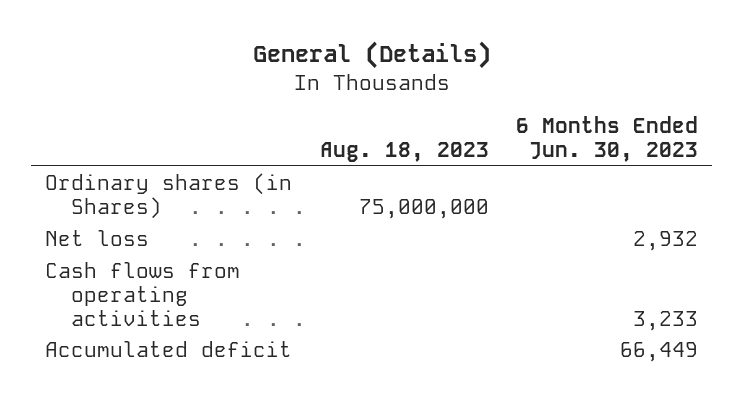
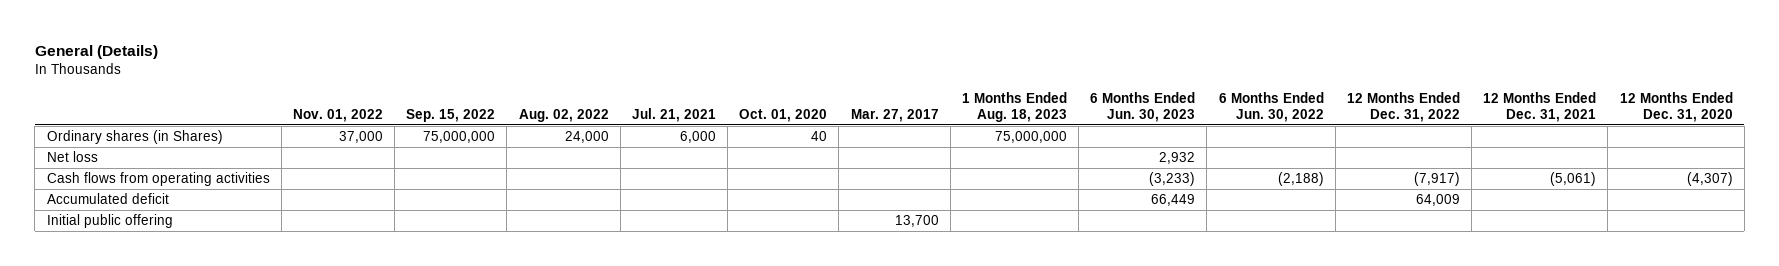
- | Aug. 18, 2023 | 6 Months Ended Jun. 30, 2023
+ | Nov. 01, 2022 | Sep. 15, 2022 | Aug. 02, 2022 | Jul. 21, 2021 | Oct. 01, 2020 | Mar. 27, 2017 | 1 Months Ended Aug. 18, 2023 | 6 Months Ended Jun. 30, 2023 | 6 Months Ended Jun. 30, 2022 | 12 Months Ended Dec. 31, 2022 | 12 Months Ended Dec. 31, 2021 | 12 Months Ended Dec. 31, 2020
- Cash flows from operating activities | | 3,233
+ Cash flows from operating activities | | | | | | | | (3,233) | (2,188) | (7,917) | (5,061) | (4,307)
+ Initial public offering | | | | | | 13,700 | | | | | |

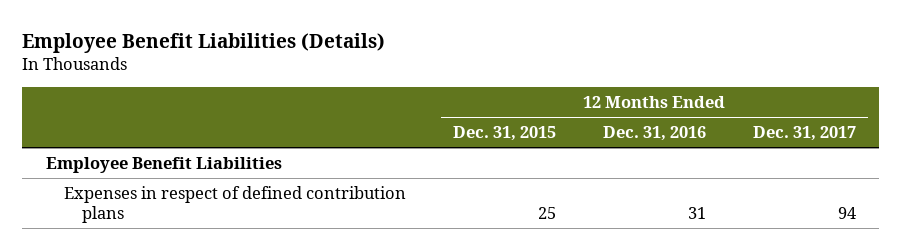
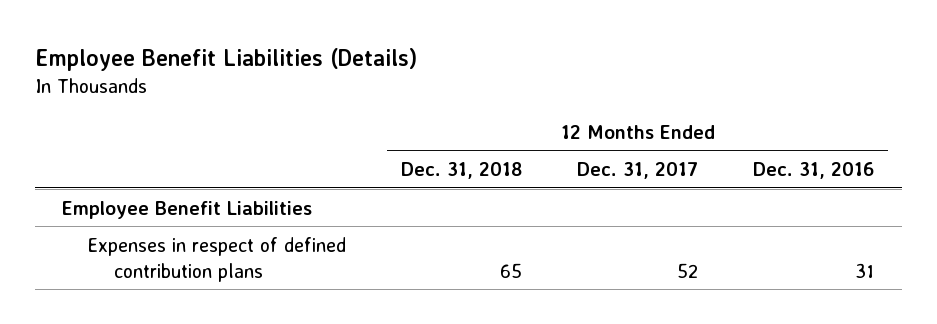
- | 12 Months Ended Dec. 31, 2015 | 12 Months Ended Dec. 31, 2016 | 12 Months Ended Dec. 31, 2017
+ | 12 Months Ended Dec. 31, 2018 | 12 Months Ended Dec. 31, 2017 | 12 Months Ended Dec. 31, 2016
- Expenses in respect of defined contribution plans | 25 | 31 | 94
+ Expenses in respect of defined contribution plans | 65 | 52 | 31

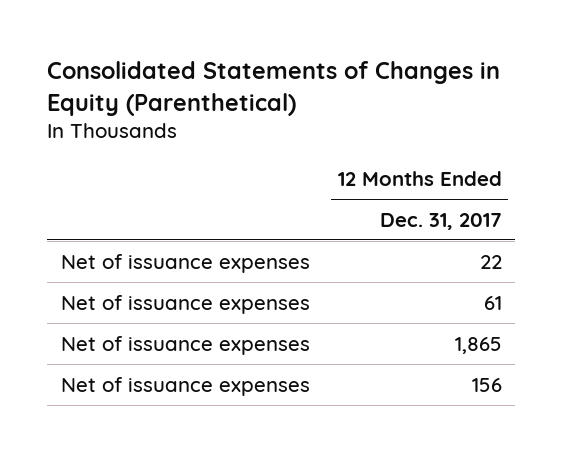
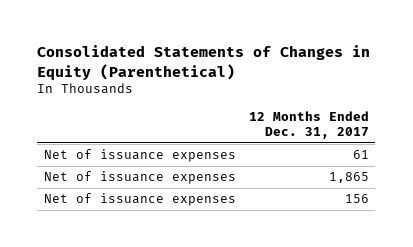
- Net of issuance expenses | 22

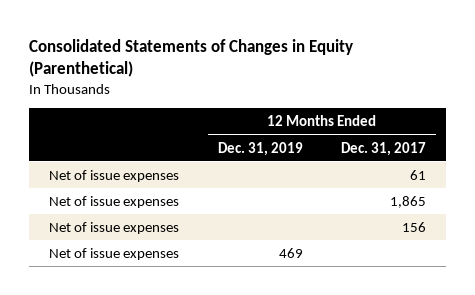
- | 12 Months Ended Dec. 31, 2017
+ | 12 Months Ended Dec. 31, 2019 | 12 Months Ended Dec. 31, 2017
- Net of issuance expenses | 61
- Net of issuance expenses | 1,865
- Net of issuance expenses | 156
+ Net of issue expenses | | 61
+ Net of issue expenses | | 1,865
+ Net of issue expenses | | 156
+ Net of issue expenses | 469 |

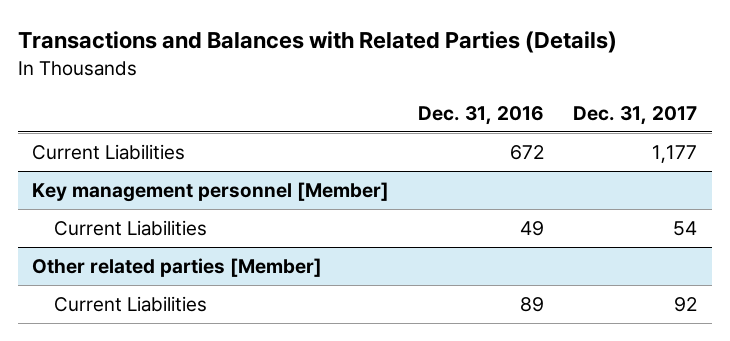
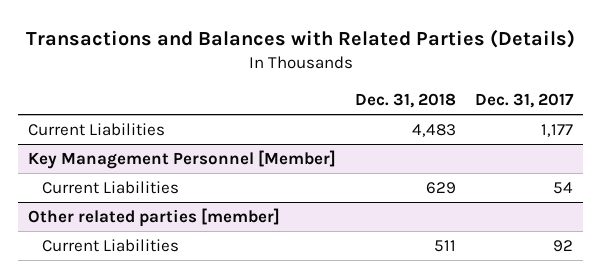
- | Dec. 31, 2016 | Dec. 31, 2017
+ | Dec. 31, 2018 | Dec. 31, 2017
- Key management personnel [Member]
+ Key Management Personnel [Member]
- Other related parties [Member]
+ Other related parties [member]

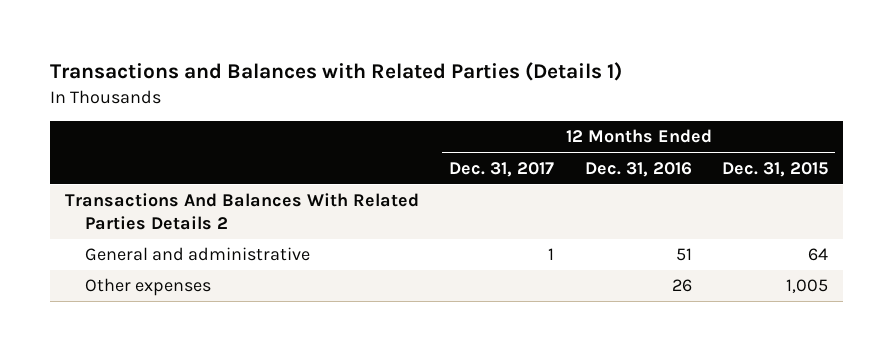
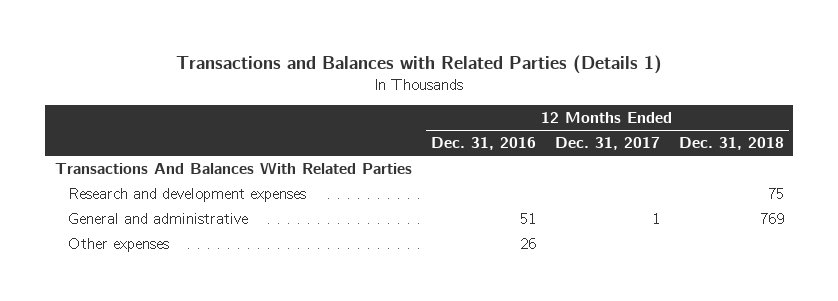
- | 12 Months Ended Dec. 31, 2017 | 12 Months Ended Dec. 31, 2016 | 12 Months Ended Dec. 31, 2015
+ | 12 Months Ended Dec. 31, 2016 | 12 Months Ended Dec. 31, 2017 | 12 Months Ended Dec. 31, 2018
- Transactions And Balances With Related Parties Details 2
+ Transactions And Balances With Related Parties
+ Research and development expenses | | | 75

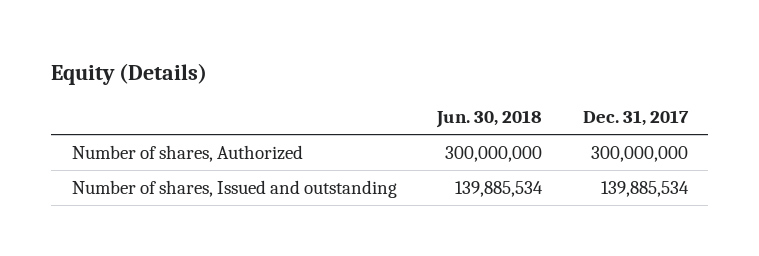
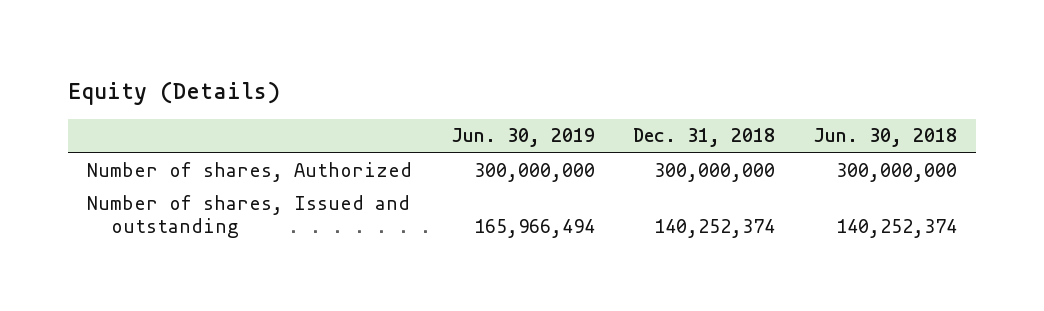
- | Jun. 30, 2018 | Dec. 31, 2017
+ | Jun. 30, 2019 | Dec. 31, 2018 | Jun. 30, 2018
- Number of shares, Issued and outstanding | 139,885,534 | 139,885,534
+ Number of shares, Issued and outstanding | 165,966,494 | 140,252,374 | 140,252,374

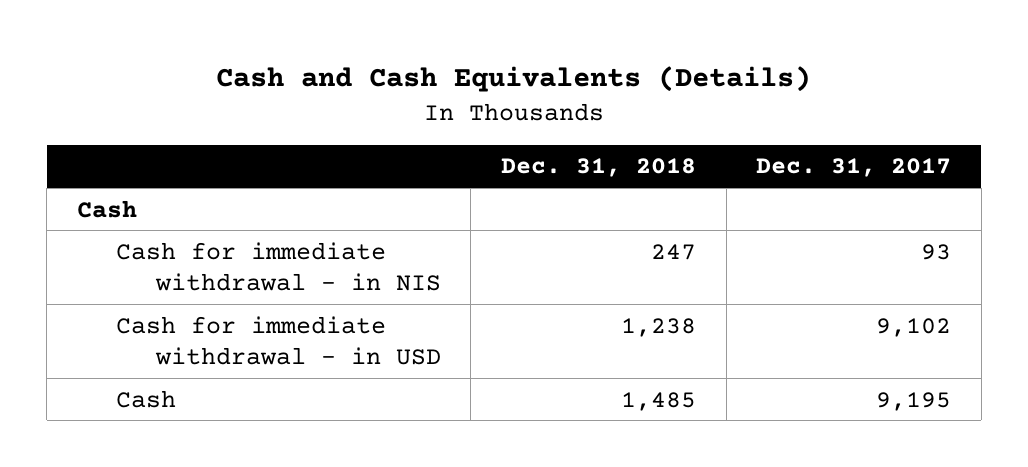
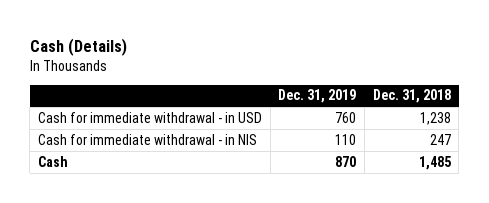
- Cash and Cash Equivalents (Details)
+ Cash (Details)
- | Dec. 31, 2018 | Dec. 31, 2017
+ | Dec. 31, 2019 | Dec. 31, 2018
- Cash
moved down: Cash for immediate withdrawal - in NIS | 110 | 247

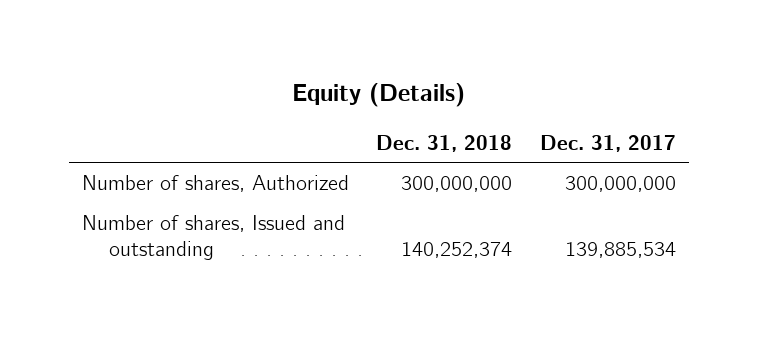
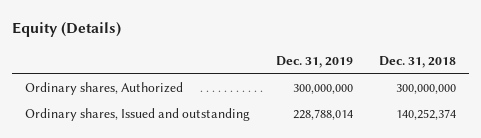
- | Dec. 31, 2018 | Dec. 31, 2017
+ | Dec. 31, 2019 | Dec. 31, 2018
- Number of shares, Authorized | 300,000,000 | 300,000,000
- Number of shares, Issued and outstanding | 140,252,374 | 139,885,534
+ Ordinary shares, Authorized | 300,000,000 | 300,000,000
+ Ordinary shares, Issued and outstanding | 228,788,014 | 140,252,374

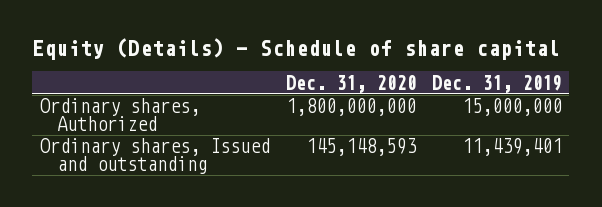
- Equity (Details)
+ Equity (Details) - Schedule of share capital
- | Dec. 31, 2019 | Dec. 31, 2018
+ | Dec. 31, 2020 | Dec. 31, 2019
- Ordinary shares, Authorized | 300,000,000 | 300,000,000
- Ordinary shares, Issued and outstanding | 228,788,014 | 140,252,374
+ Ordinary shares, Authorized | 1,800,000,000 | 15,000,000
+ Ordinary shares, Issued and outstanding | 145,148,593 | 11,439,401

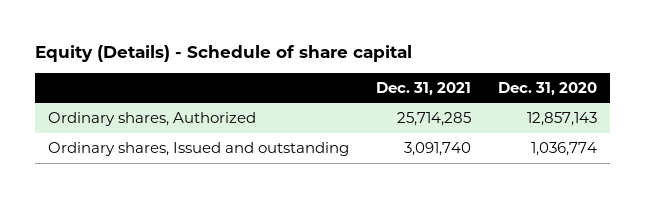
- | Dec. 31, 2020 | Dec. 31, 2019
+ | Dec. 31, 2021 | Dec. 31, 2020
- Ordinary shares, Authorized | 1,800,000,000 | 15,000,000
- Ordinary shares, Issued and outstanding | 145,148,593 | 11,439,401
+ Ordinary shares, Authorized | 25,714,285 | 12,857,143
+ Ordinary shares, Issued and outstanding | 3,091,740 | 1,036,774

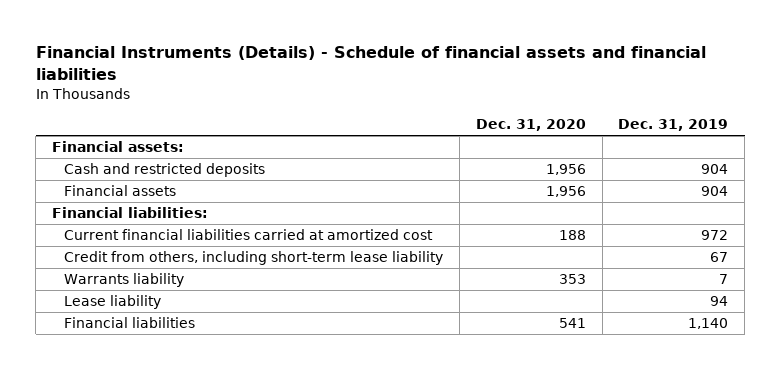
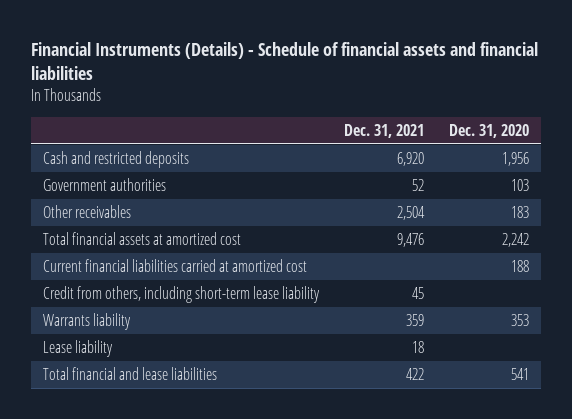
- | Dec. 31, 2020 | Dec. 31, 2019
+ | Dec. 31, 2021 | Dec. 31, 2020
- Financial assets:
- Financial assets | 1,956 | 904
- Financial liabilities:
+ Government authorities | 52 | 103
+ Other receivables | 2,504 | 183
+ Total financial assets at amortized cost | 9,476 | 2,242
- Financial liabilities | 541 | 1,140
+ Total financial and lease liabilities | 422 | 541

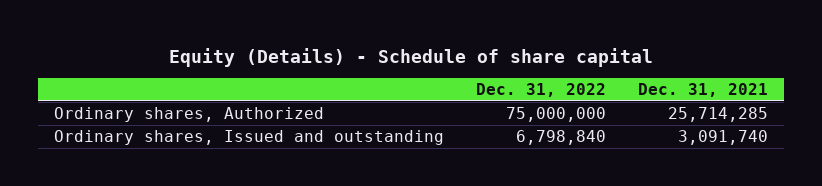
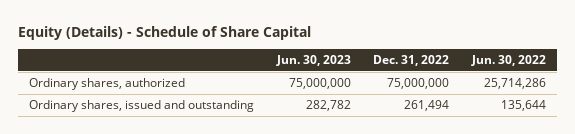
- Equity (Details) - Schedule of share capital
+ Equity (Details) - Schedule of Share Capital
- | Dec. 31, 2022 | Dec. 31, 2021
+ | Jun. 30, 2023 | Dec. 31, 2022 | Jun. 30, 2022
- Ordinary shares, Authorized | 75,000,000 | 25,714,285
- Ordinary shares, Issued and outstanding | 6,798,840 | 3,091,740
+ Ordinary shares, authorized | 75,000,000 | 75,000,000 | 25,714,286
+ Ordinary shares, issued and outstanding | 282,782 | 261,494 | 135,644

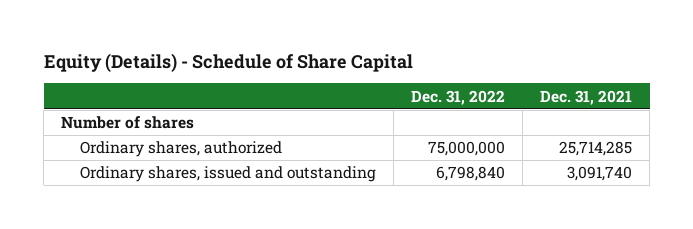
- | Jun. 30, 2023 | Dec. 31, 2022 | Jun. 30, 2022
+ | Dec. 31, 2022 | Dec. 31, 2021
+ Number of shares
- Ordinary shares, issued and outstanding | 282,782 | 261,494 | 135,644
+ Ordinary shares, issued and outstanding | 6,798,840 | 3,091,740

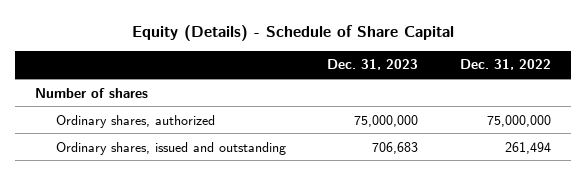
- | Dec. 31, 2022 | Dec. 31, 2021
+ | Dec. 31, 2023 | Dec. 31, 2022
- Ordinary shares, issued and outstanding | 6,798,840 | 3,091,740
+ Ordinary shares, issued and outstanding | 706,683 | 261,494

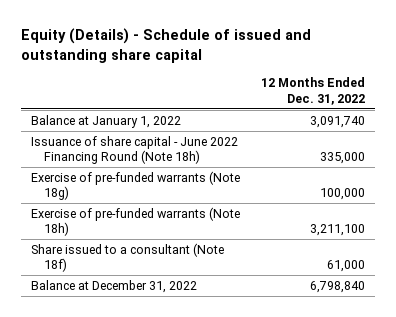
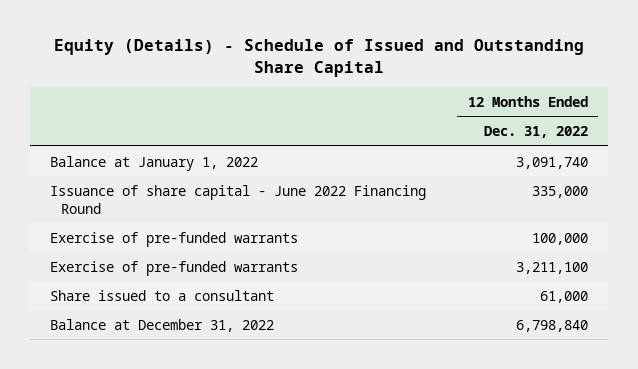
- Equity (Details) - Schedule of issued and outstanding share capital
+ Equity (Details) - Schedule of Issued and Outstanding Share Capital
- Issuance of share capital - June 2022 Financing Round (Note 18h) | 335,000
- Exercise of pre-funded warrants (Note 18g) | 100,000
- Exercise of pre-funded warrants (Note 18h) | 3,211,100
- Share issued to a consultant (Note 18f) | 61,000
+ Issuance of share capital - June 2022 Financing Round | 335,000
+ Exercise of pre-funded warrants | 100,000
+ Exercise of pre-funded warrants | 3,211,100
+ Share issued to a consultant | 61,000

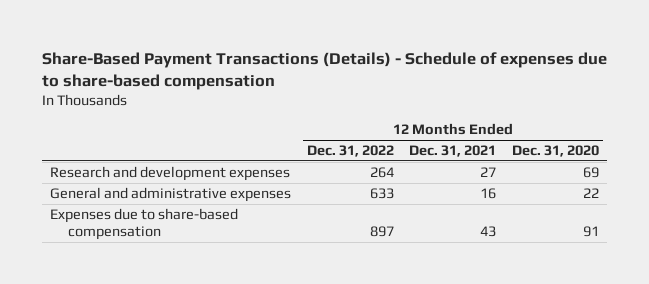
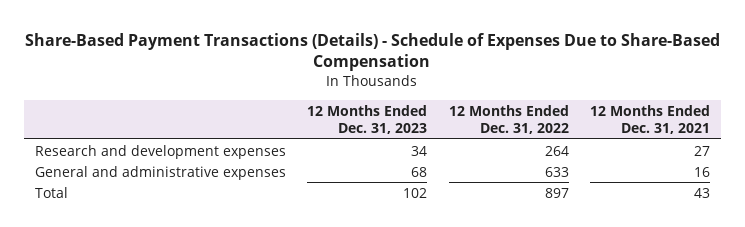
- Share-Based Payment Transactions (Details) - Schedule of expenses due to share-based compensation
+ Share-Based Payment Transactions (Details) - Schedule of Expenses Due to Share-Based Compensation
- | 12 Months Ended Dec. 31, 2022 | 12 Months Ended Dec. 31, 2021 | 12 Months Ended Dec. 31, 2020
+ | 12 Months Ended Dec. 31, 2023 | 12 Months Ended Dec. 31, 2022 | 12 Months Ended Dec. 31, 2021
- Expenses due to share-based compensation | 897 | 43 | 91
+ Total | 102 | 897 | 43

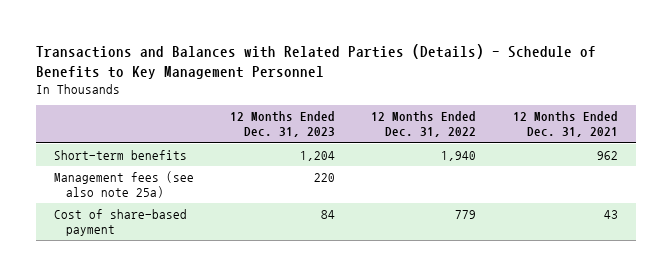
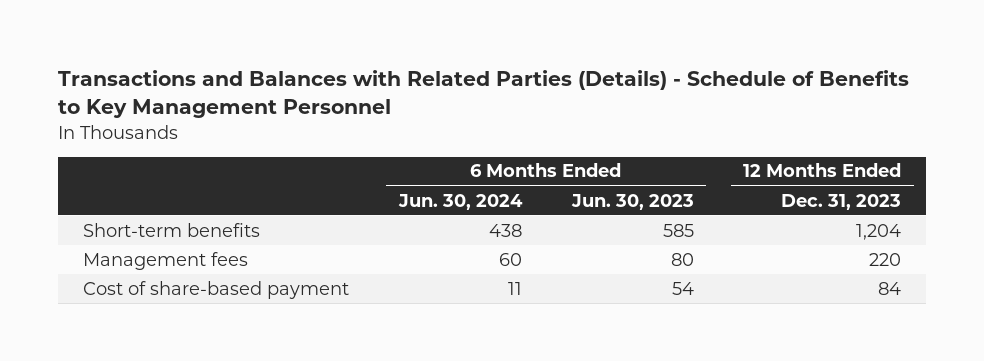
- | 12 Months Ended Dec. 31, 2023 | 12 Months Ended Dec. 31, 2022 | 12 Months Ended Dec. 31, 2021
+ | 6 Months Ended Jun. 30, 2024 | 6 Months Ended Jun. 30, 2023 | 12 Months Ended Dec. 31, 2023
- Management fees (see also note 25a) | 220 | |
+ Management fees | 60 | 80 | 220

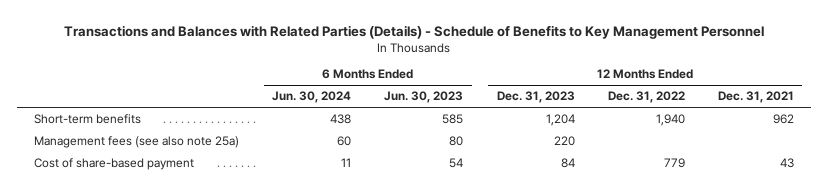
- | 6 Months Ended Jun. 30, 2024 | 6 Months Ended Jun. 30, 2023 | 12 Months Ended Dec. 31, 2023
+ | 6 Months Ended Jun. 30, 2024 | 6 Months Ended Jun. 30, 2023 | 12 Months Ended Dec. 31, 2023 | 12 Months Ended Dec. 31, 2022 | 12 Months Ended Dec. 31, 2021
- Management fees | 60 | 80 | 220
+ Management fees (see also note 25a) | 60 | 80 | 220 | |

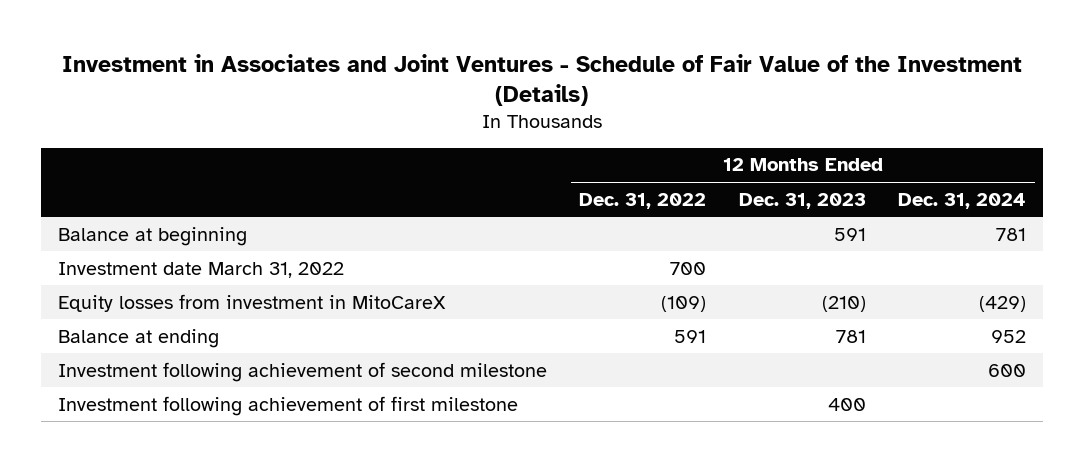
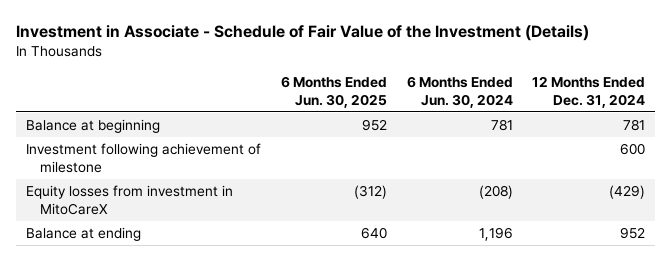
- Investment in Associates and Joint Ventures - Schedule of Fair Value of the Investment (Details)
+ Investment in Associate - Schedule of Fair Value of the Investment (Details)
- | 12 Months Ended Dec. 31, 2022 | 12 Months Ended Dec. 31, 2023 | 12 Months Ended Dec. 31, 2024
+ | 6 Months Ended Jun. 30, 2025 | 6 Months Ended Jun. 30, 2024 | 12 Months Ended Dec. 31, 2024
- Investment date March 31, 2022 | 700 | |
+ Investment following achievement of milestone | | | 600
- Investment following achievement of second milestone | | | 600
- Investment following achievement of first milestone | | 400 |

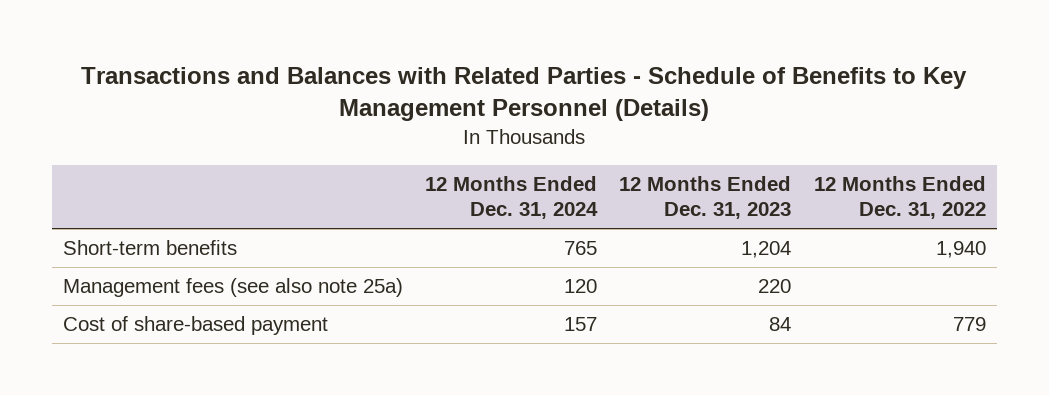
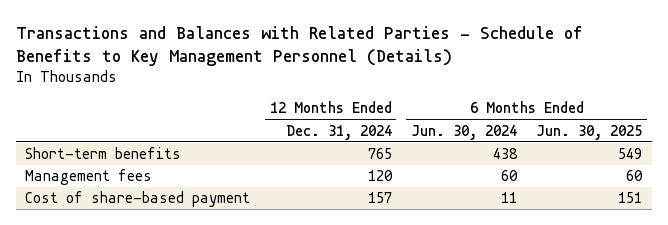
- | 12 Months Ended Dec. 31, 2024 | 12 Months Ended Dec. 31, 2023 | 12 Months Ended Dec. 31, 2022
+ | 12 Months Ended Dec. 31, 2024 | 6 Months Ended Jun. 30, 2024 | 6 Months Ended Jun. 30, 2025
- Management fees (see also note 25a) | 120 | 220 |
+ Management fees | 120 | 60 | 60

